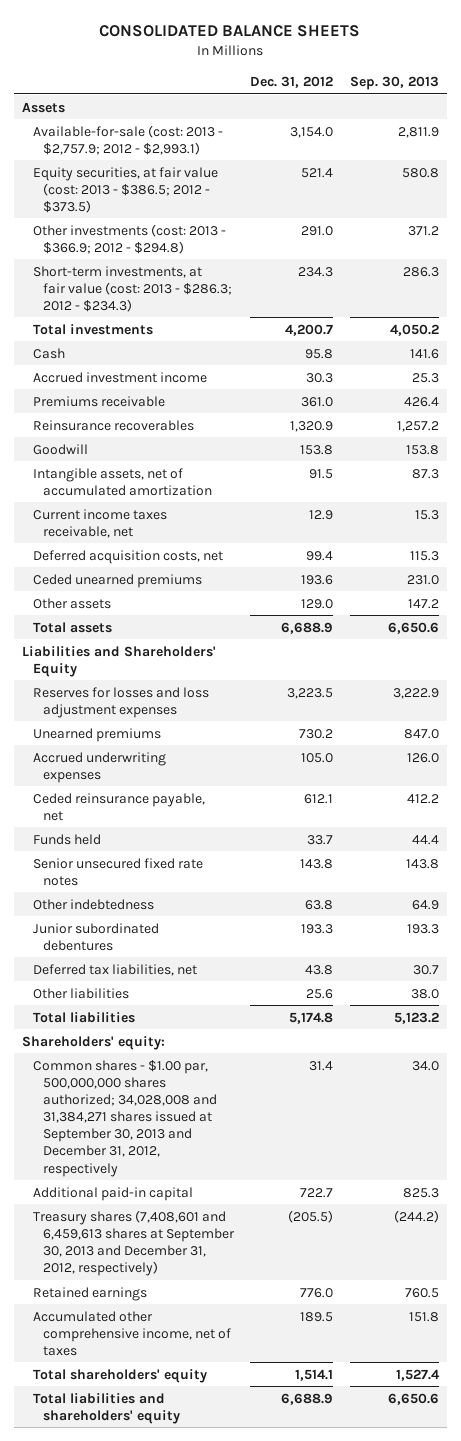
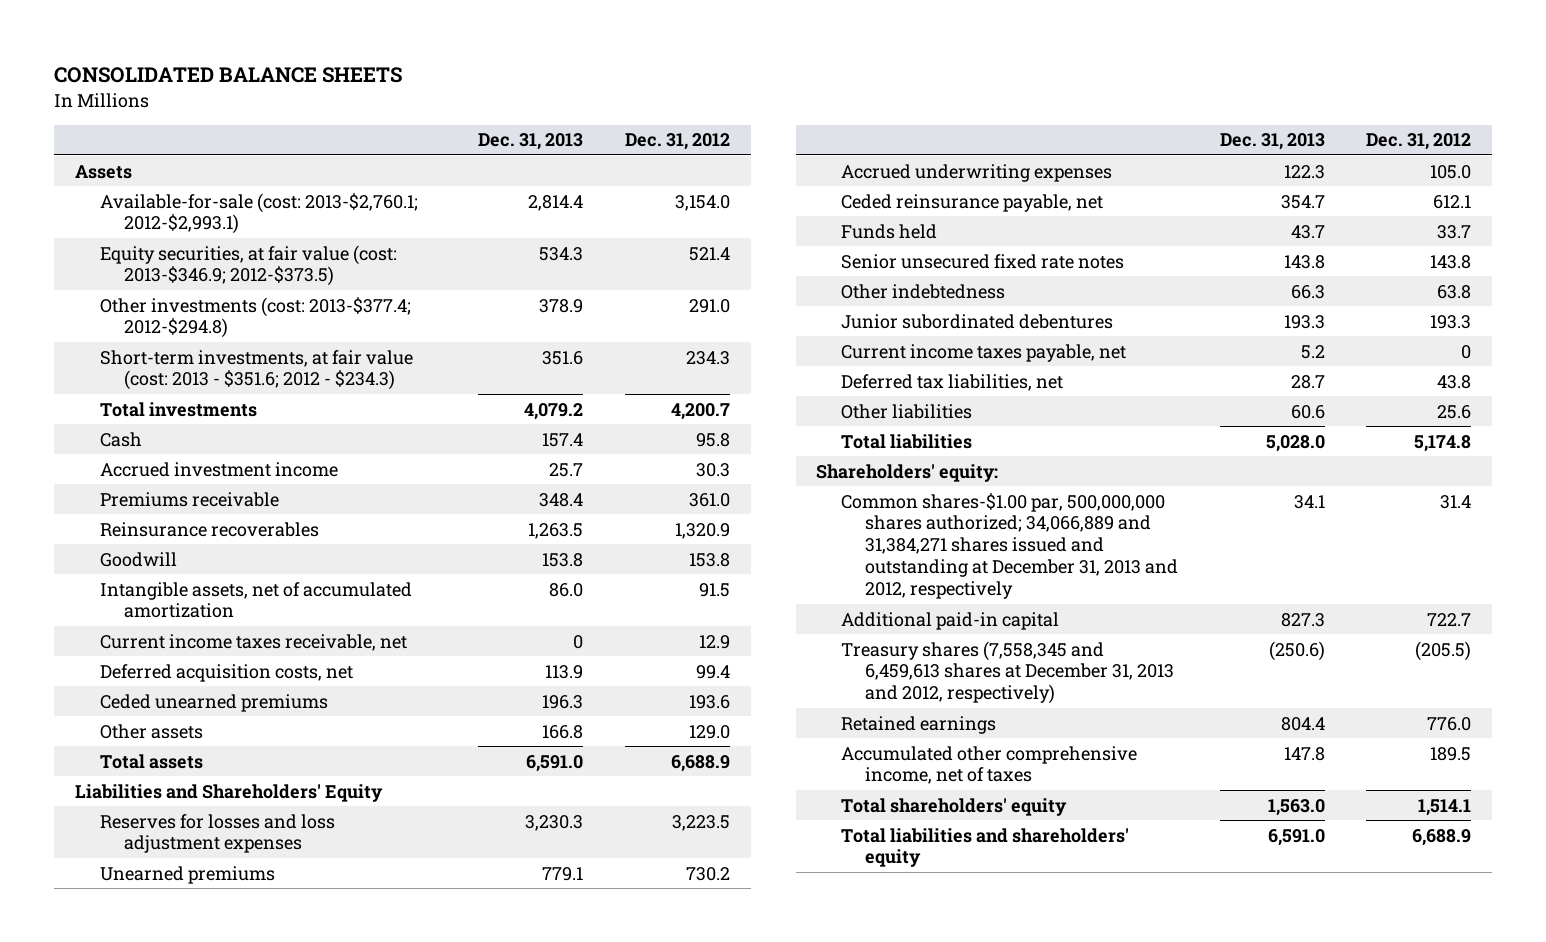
- | Dec. 31, 2012 | Sep. 30, 2013
+ | Dec. 31, 2013 | Dec. 31, 2012
- Available-for-sale (cost: 2013 - $2,757.9; 2012 - $2,993.1) | 3,154.0 | 2,811.9
- Equity securities, at fair value (cost: 2013 - $386.5; 2012 - $373.5) | 521.4 | 580.8
- Other investments (cost: 2013 - $366.9; 2012 - $294.8) | 291.0 | 371.2
- Short-term investments, at fair value (cost: 2013 - $286.3; 2012 - $234.3) | 234.3 | 286.3
+ Available-for-sale (cost: 2013-$2,760.1; 2012-$2,993.1) | 2,814.4 | 3,154.0
+ Equity securities, at fair value (cost: 2013-$346.9; 2012-$373.5) | 534.3 | 521.4
+ Other investments (cost: 2013-$377.4; 2012-$294.8) | 378.9 | 291.0
+ Short-term investments, at fair value (cost: 2013 - $351.6; 2012 - $234.3) | 351.6 | 234.3
+ Current income taxes payable, net | 5.2 | 0
- Common shares - $1.00 par, 500,000,000 shares authorized; 34,028,008 and 31,384,271 shares issued at September 30, 2013 and December 31, 2012, respectively | 31.4 | 34.0
+ Common shares-$1.00 par, 500,000,000 shares authorized; 34,066,889 and 31,384,271 shares issued and outstanding at December 31, 2013 and 2012, respectively | 34.1 | 31.4
- Treasury shares (7,408,601 and 6,459,613 shares at September 30, 2013 and December 31, 2012, respectively) | (205.5) | (244.2)
+ Treasury shares (7,558,345 and 6,459,613 shares at December 31, 2013 and 2012, respectively) | (250.6) | (205.5)

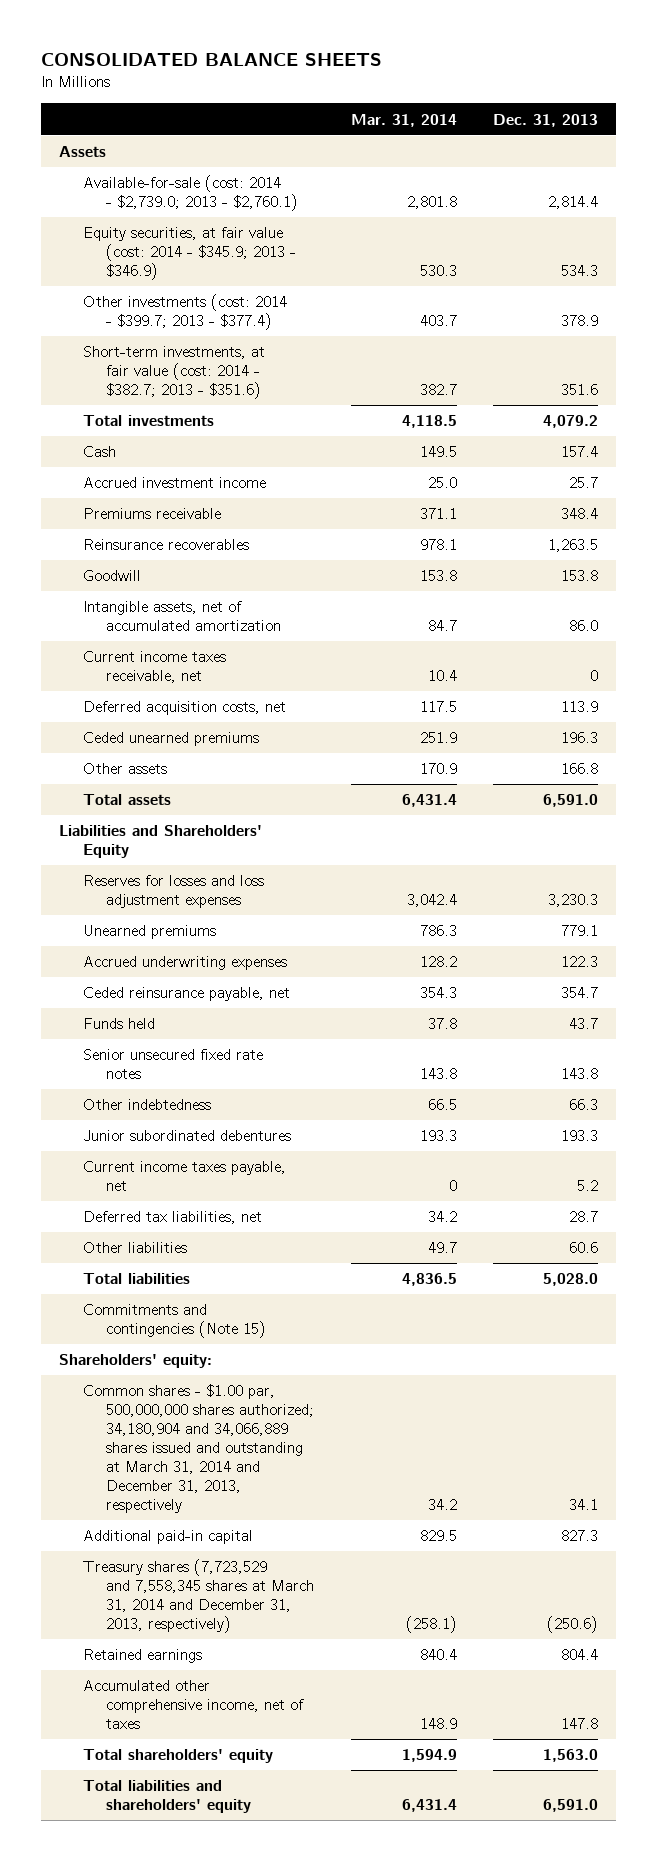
- | Dec. 31, 2013 | Dec. 31, 2012
+ | Mar. 31, 2014 | Dec. 31, 2013
- Available-for-sale (cost: 2013-$2,760.1; 2012-$2,993.1) | 2,814.4 | 3,154.0
- Equity securities, at fair value (cost: 2013-$346.9; 2012-$373.5) | 534.3 | 521.4
- Other investments (cost: 2013-$377.4; 2012-$294.8) | 378.9 | 291.0
- Short-term investments, at fair value (cost: 2013 - $351.6; 2012 - $234.3) | 351.6 | 234.3
+ Available-for-sale (cost: 2014 - $2,739.0; 2013 - $2,760.1) | 2,801.8 | 2,814.4
+ Equity securities, at fair value (cost: 2014 - $345.9; 2013 - $346.9) | 530.3 | 534.3
+ Other investments (cost: 2014 - $399.7; 2013 - $377.4) | 403.7 | 378.9
+ Short-term investments, at fair value (cost: 2014 - $382.7; 2013 - $351.6) | 382.7 | 351.6
+ Commitments and contingencies (Note 15)
- Common shares-$1.00 par, 500,000,000 shares authorized; 34,066,889 and 31,384,271 shares issued and outstanding at December 31, 2013 and 2012, respectively | 34.1 | 31.4
+ Common shares - $1.00 par, 500,000,000 shares authorized; 34,180,904 and 34,066,889 shares issued and outstanding at March 31, 2014 and December 31, 2013, respectively | 34.2 | 34.1
- Treasury shares (7,558,345 and 6,459,613 shares at December 31, 2013 and 2012, respectively) | (250.6) | (205.5)
+ Treasury shares (7,723,529 and 7,558,345 shares at March 31, 2014 and December 31, 2013, respectively) | (258.1) | (250.6)

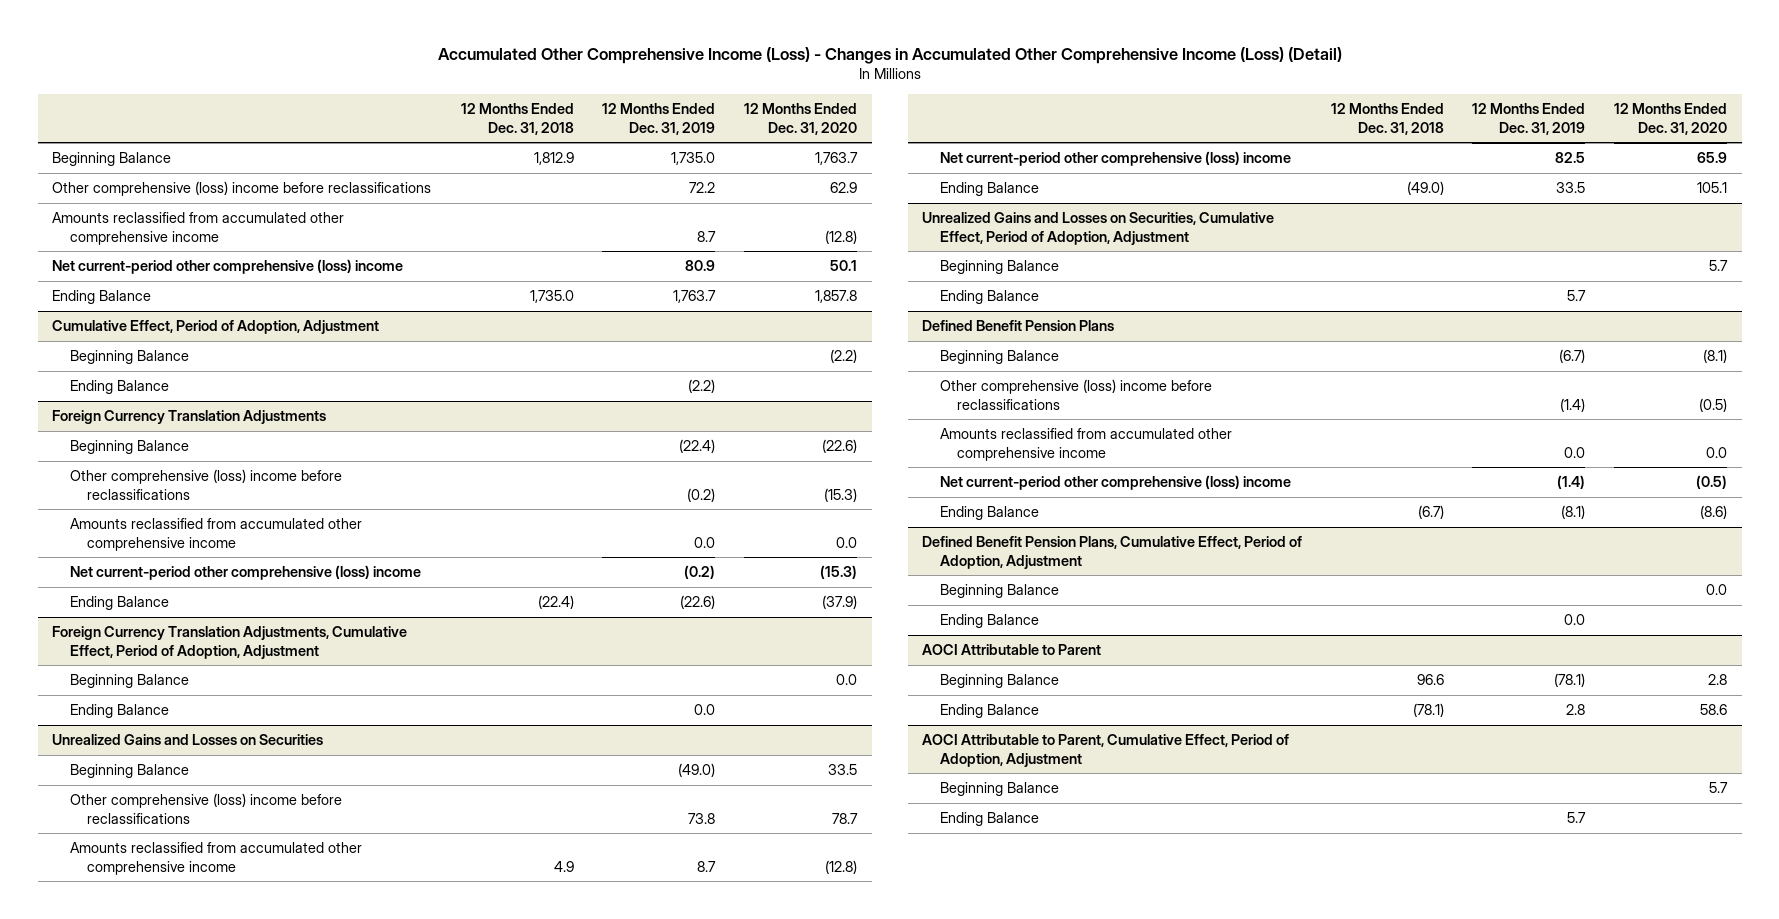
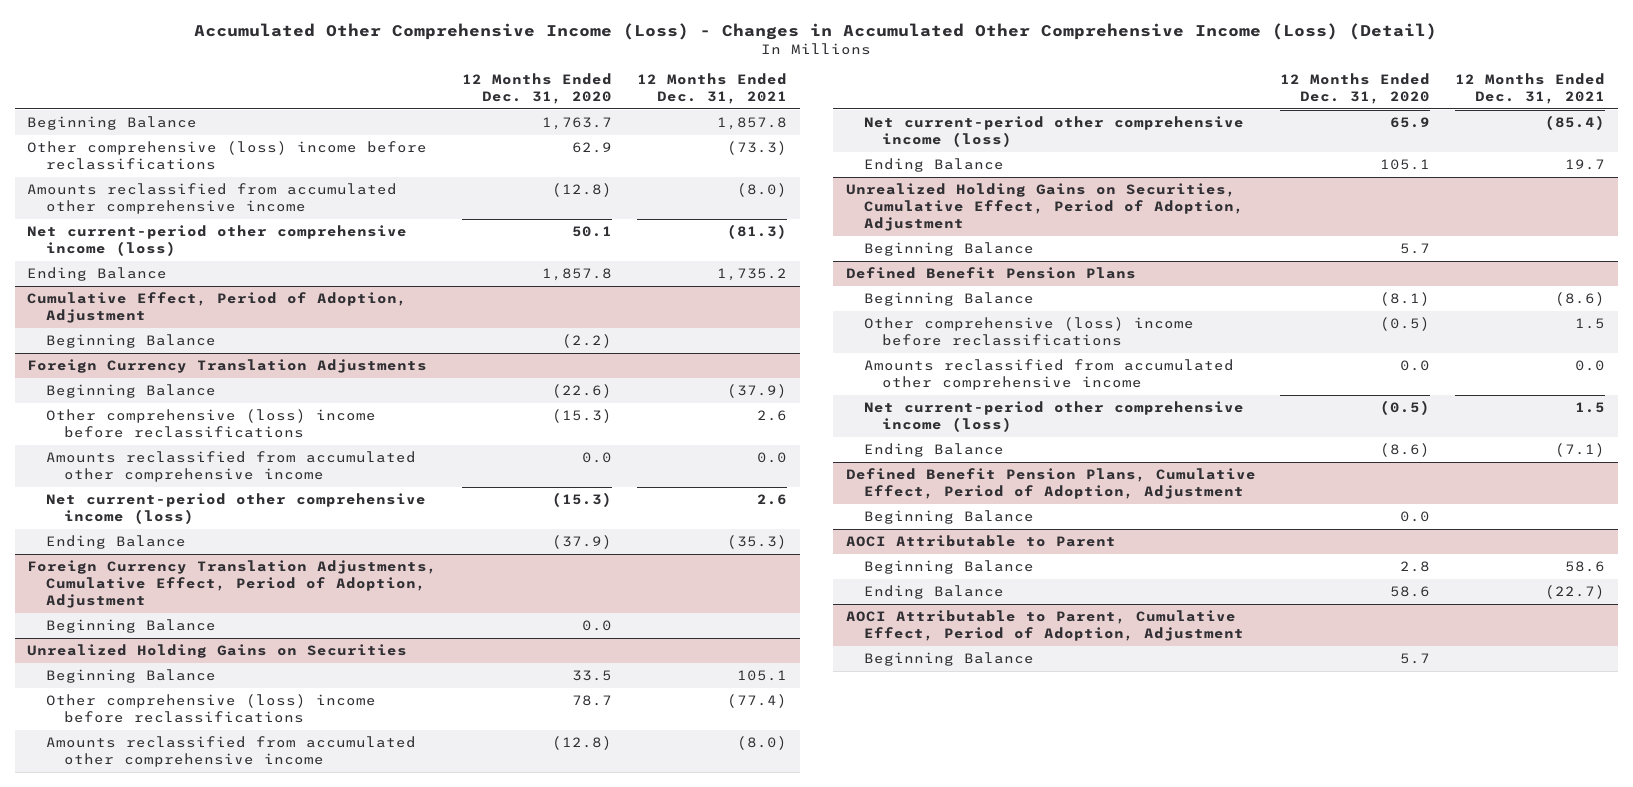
- | 12 Months Ended Dec. 31, 2018 | 12 Months Ended Dec. 31, 2019 | 12 Months Ended Dec. 31, 2020
+ | 12 Months Ended Dec. 31, 2020 | 12 Months Ended Dec. 31, 2021
- Net current-period other comprehensive (loss) income | | 80.9 | 50.1
+ Net current-period other comprehensive income (loss) | 50.1 | (81.3)
@ Cumulative Effect, Period of Adoption, Adjustment
- Ending Balance | | (2.2) |
@ Foreign Currency Translation Adjustments
- Net current-period other comprehensive (loss) income | | (0.2) | (15.3)
+ Net current-period other comprehensive income (loss) | (15.3) | 2.6
@ Foreign Currency Translation Adjustments, Cumulative Effect, Period of Adoption, Adjustment
- Ending Balance | | 0.0 |
- Unrealized Gains and Losses on Securities
+ Unrealized Holding Gains on Securities
- Net current-period other comprehensive (loss) income | | 82.5 | 65.9
+ Net current-period other comprehensive income (loss) | 65.9 | (85.4)
- Unrealized Gains and Losses on Securities, Cumulative Effect, Period of Adoption, Adjustment
+ Unrealized Holding Gains on Securities, Cumulative Effect, Period of Adoption, Adjustment
- Ending Balance | | 5.7 |
@ Defined Benefit Pension Plans
- Net current-period other comprehensive (loss) income | | (1.4) | (0.5)
+ Net current-period other comprehensive income (loss) | (0.5) | 1.5
@ Defined Benefit Pension Plans, Cumulative Effect, Period of Adoption, Adjustment
- Ending Balance | | 0.0 |
@ AOCI Attributable to Parent, Cumulative Effect, Period of Adoption, Adjustment
- Ending Balance | | 5.7 |

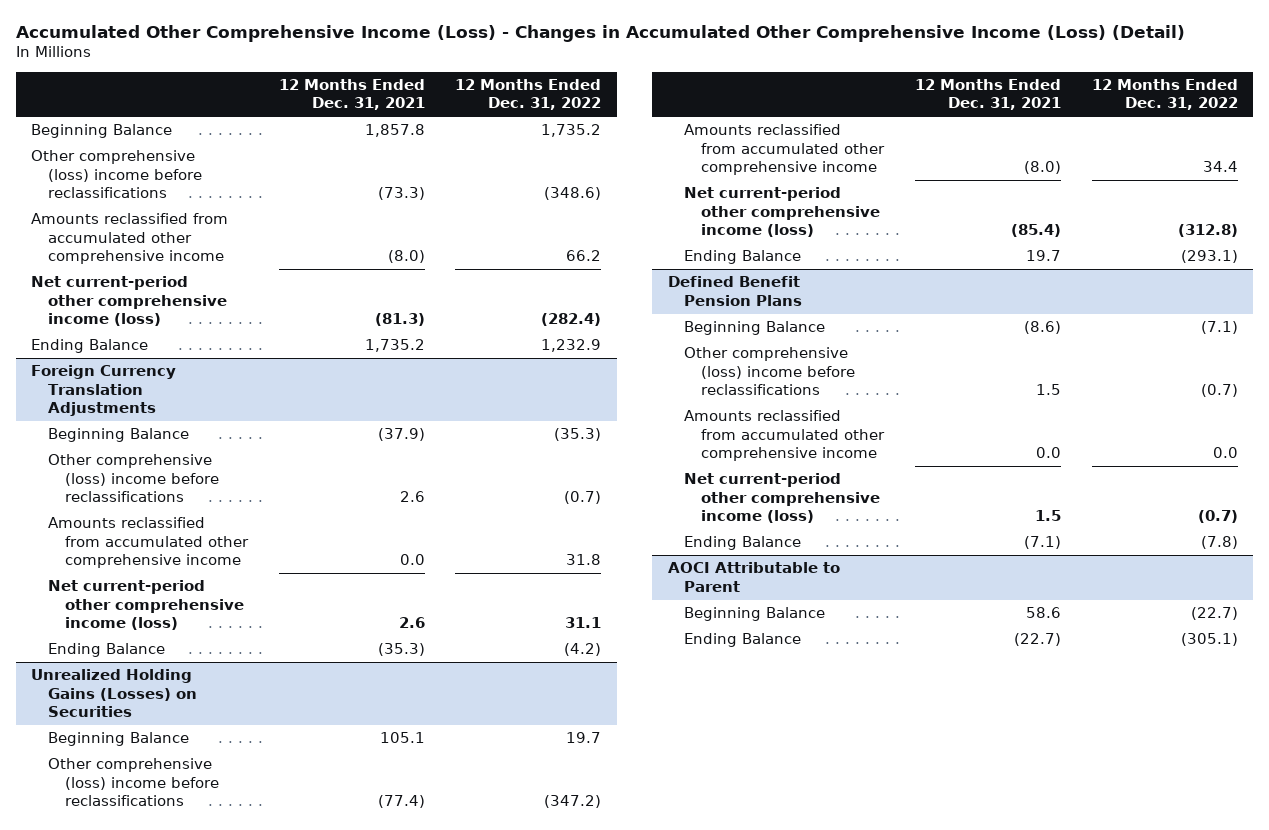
- | 12 Months Ended Dec. 31, 2020 | 12 Months Ended Dec. 31, 2021
+ | 12 Months Ended Dec. 31, 2021 | 12 Months Ended Dec. 31, 2022
- Cumulative Effect, Period of Adoption, Adjustment
- Beginning Balance | (2.2) |
- Foreign Currency Translation Adjustments, Cumulative Effect, Period of Adoption, Adjustment
- Beginning Balance | 0.0 |
- Unrealized Holding Gains on Securities
+ Unrealized Holding Gains (Losses) on Securities
- Unrealized Holding Gains on Securities, Cumulative Effect, Period of Adoption, Adjustment
- Beginning Balance | 5.7 |
- Defined Benefit Pension Plans, Cumulative Effect, Period of Adoption, Adjustment
- Beginning Balance | 0.0 |
- AOCI Attributable to Parent, Cumulative Effect, Period of Adoption, Adjustment
- Beginning Balance | 5.7 |

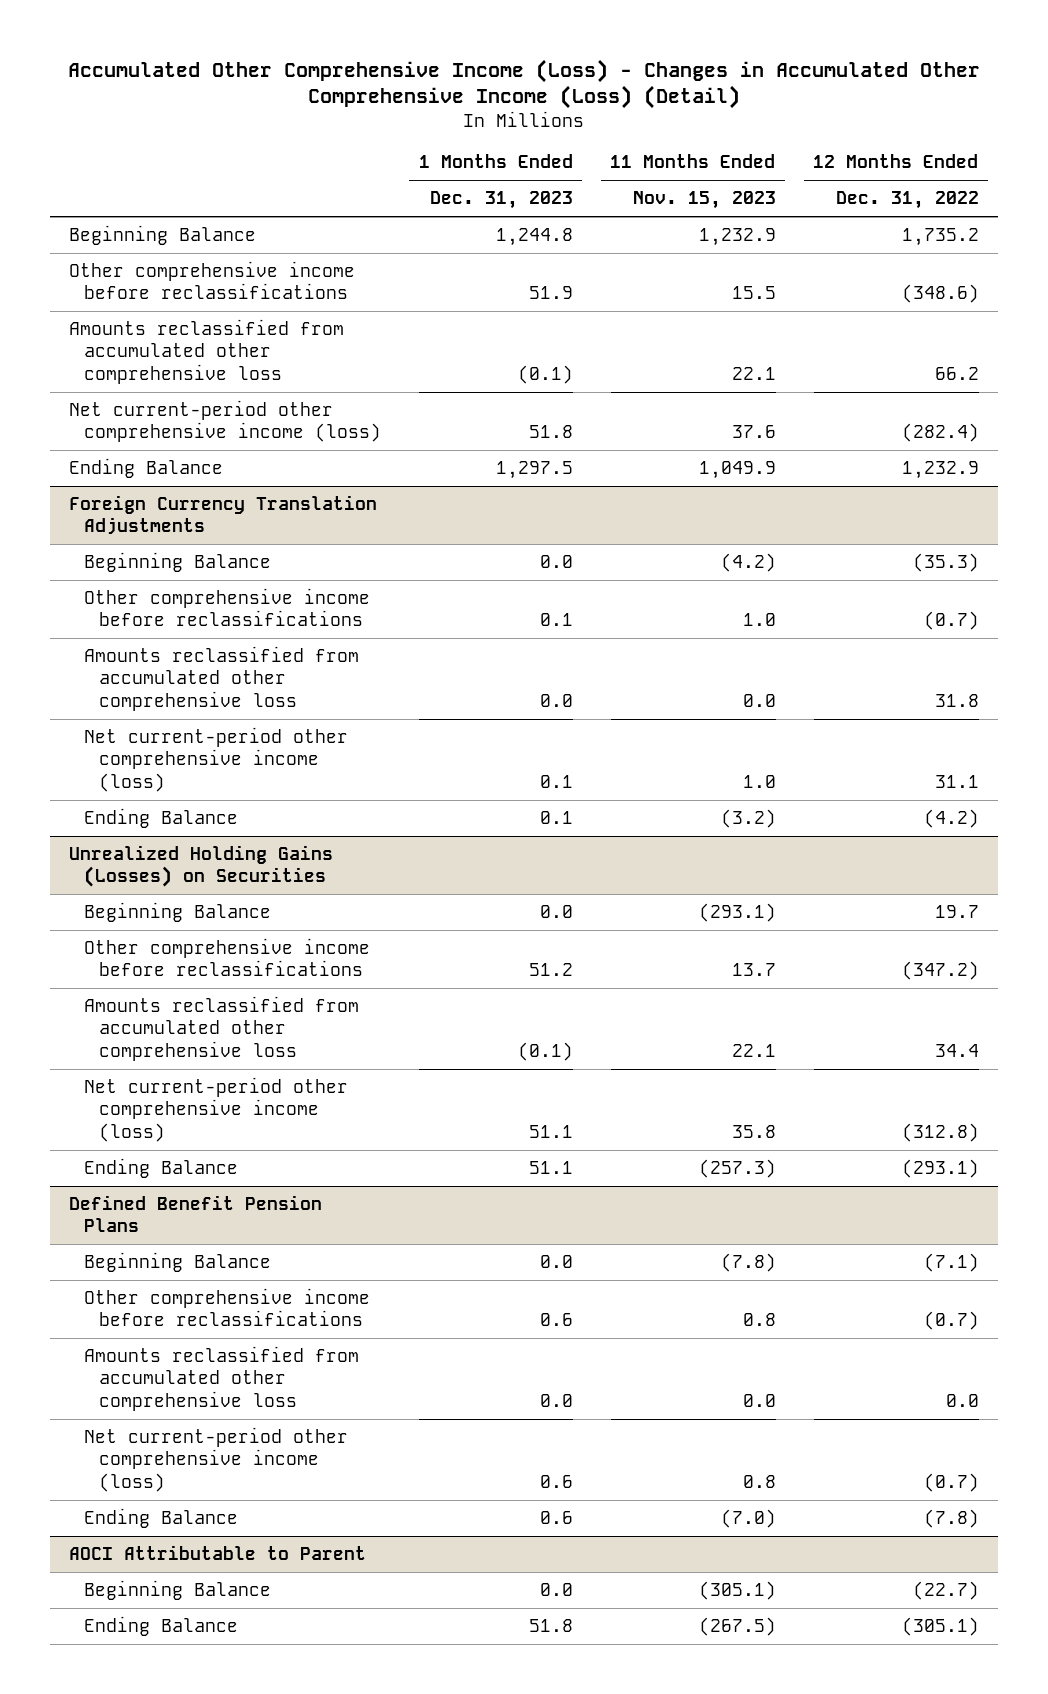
- | 12 Months Ended Dec. 31, 2021 | 12 Months Ended Dec. 31, 2022
+ | 1 Months Ended Dec. 31, 2023 | 11 Months Ended Nov. 15, 2023 | 12 Months Ended Dec. 31, 2022
- Other comprehensive (loss) income before reclassifications | (73.3) | (348.6)
- Amounts reclassified from accumulated other comprehensive income | (8.0) | 66.2
+ Other comprehensive income before reclassifications | 51.9 | 15.5 | (348.6)
+ Amounts reclassified from accumulated other comprehensive loss | (0.1) | 22.1 | 66.2
@ Foreign Currency Translation Adjustments
- Other comprehensive (loss) income before reclassifications | 2.6 | (0.7)
- Amounts reclassified from accumulated other comprehensive income | 0.0 | 31.8
+ Other comprehensive income before reclassifications | 0.1 | 1.0 | (0.7)
+ Amounts reclassified from accumulated other comprehensive loss | 0.0 | 0.0 | 31.8
@ Unrealized Holding Gains (Losses) on Securities
- Other comprehensive (loss) income before reclassifications | (77.4) | (347.2)
- Amounts reclassified from accumulated other comprehensive income | (8.0) | 34.4
+ Other comprehensive income before reclassifications | 51.2 | 13.7 | (347.2)
+ Amounts reclassified from accumulated other comprehensive loss | (0.1) | 22.1 | 34.4
@ Defined Benefit Pension Plans
- Other comprehensive (loss) income before reclassifications | 1.5 | (0.7)
- Amounts reclassified from accumulated other comprehensive income | 0.0 | 0.0
+ Other comprehensive income before reclassifications | 0.6 | 0.8 | (0.7)
+ Amounts reclassified from accumulated other comprehensive loss | 0.0 | 0.0 | 0.0

